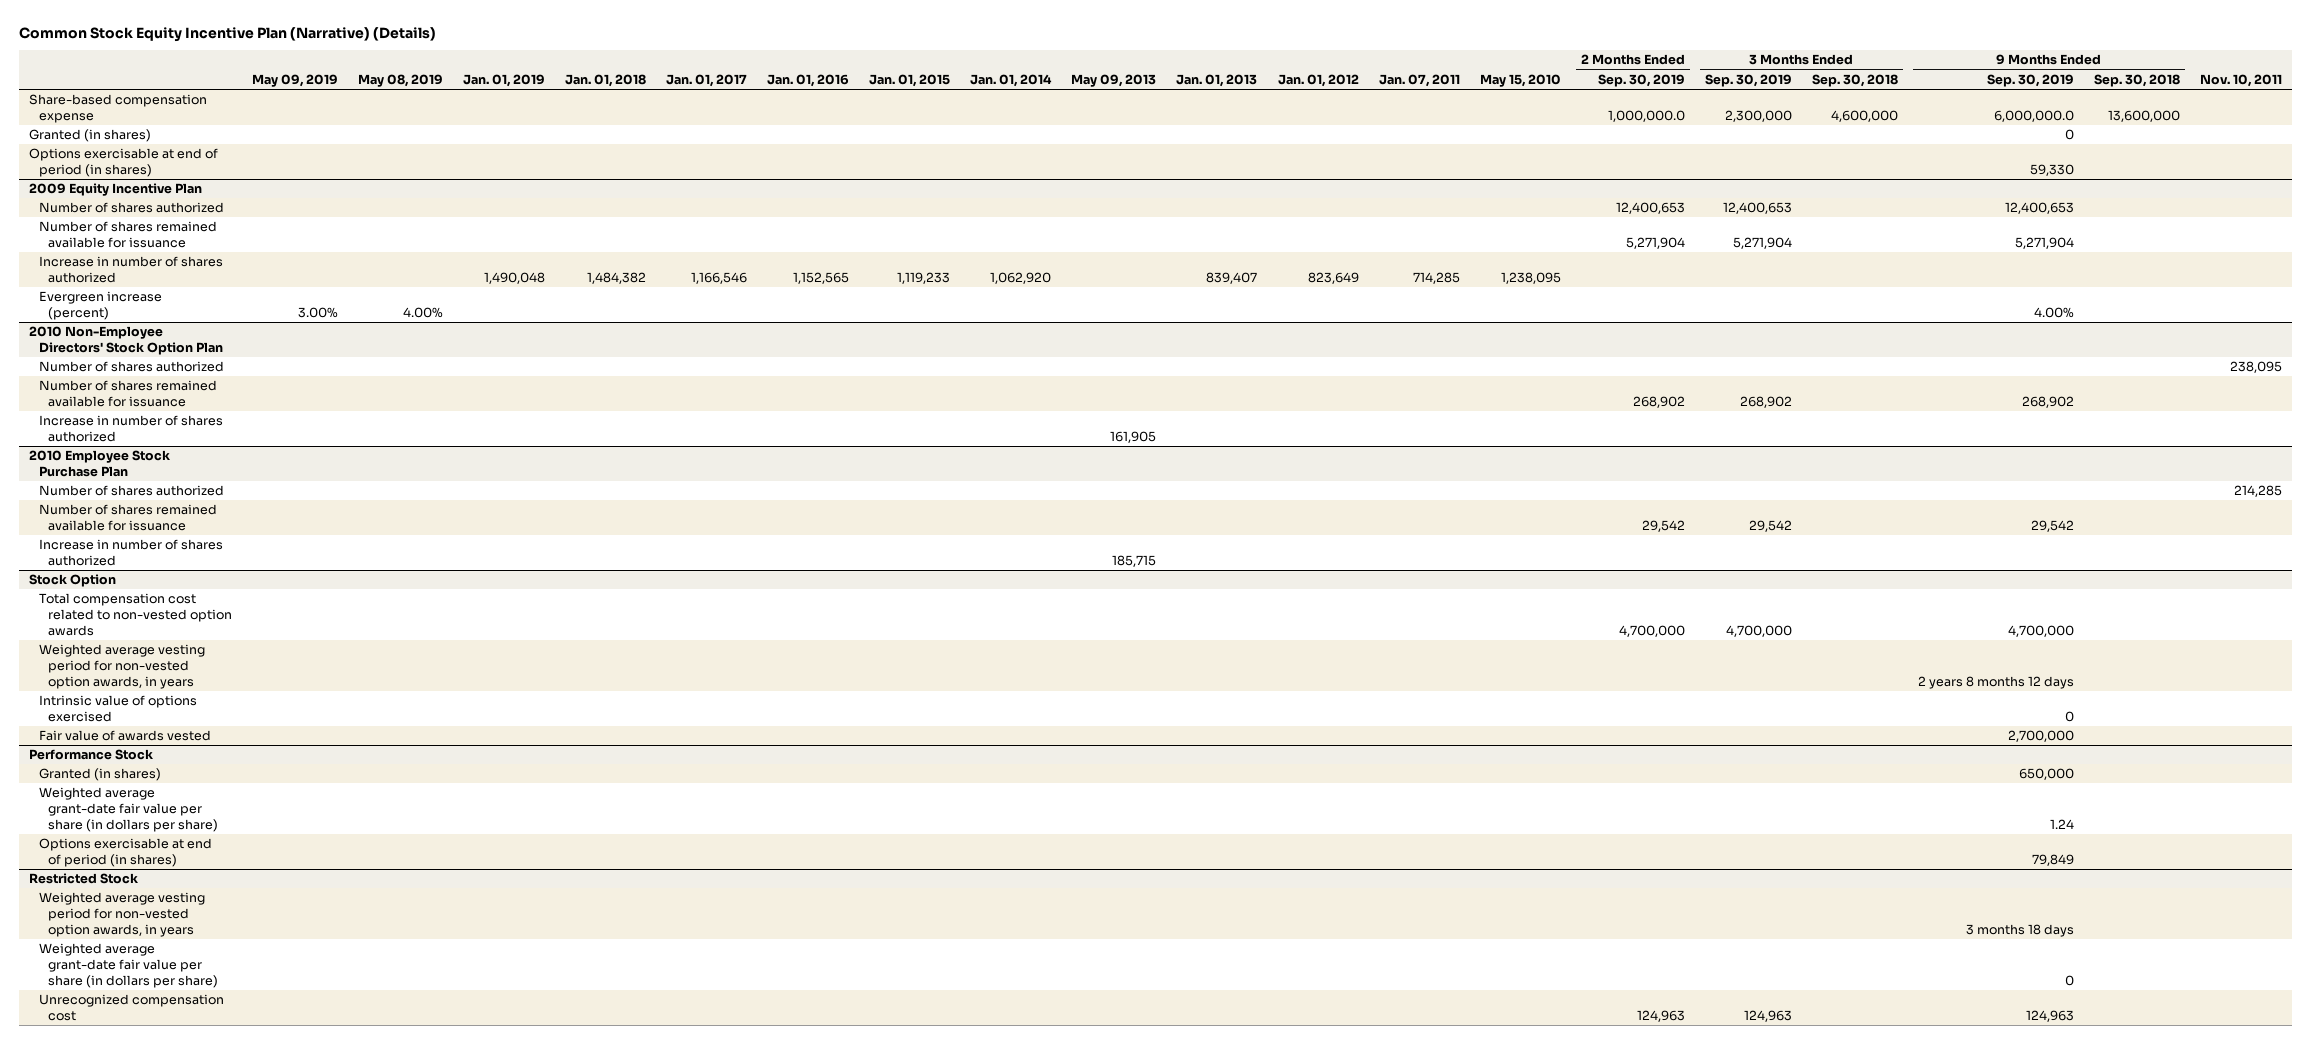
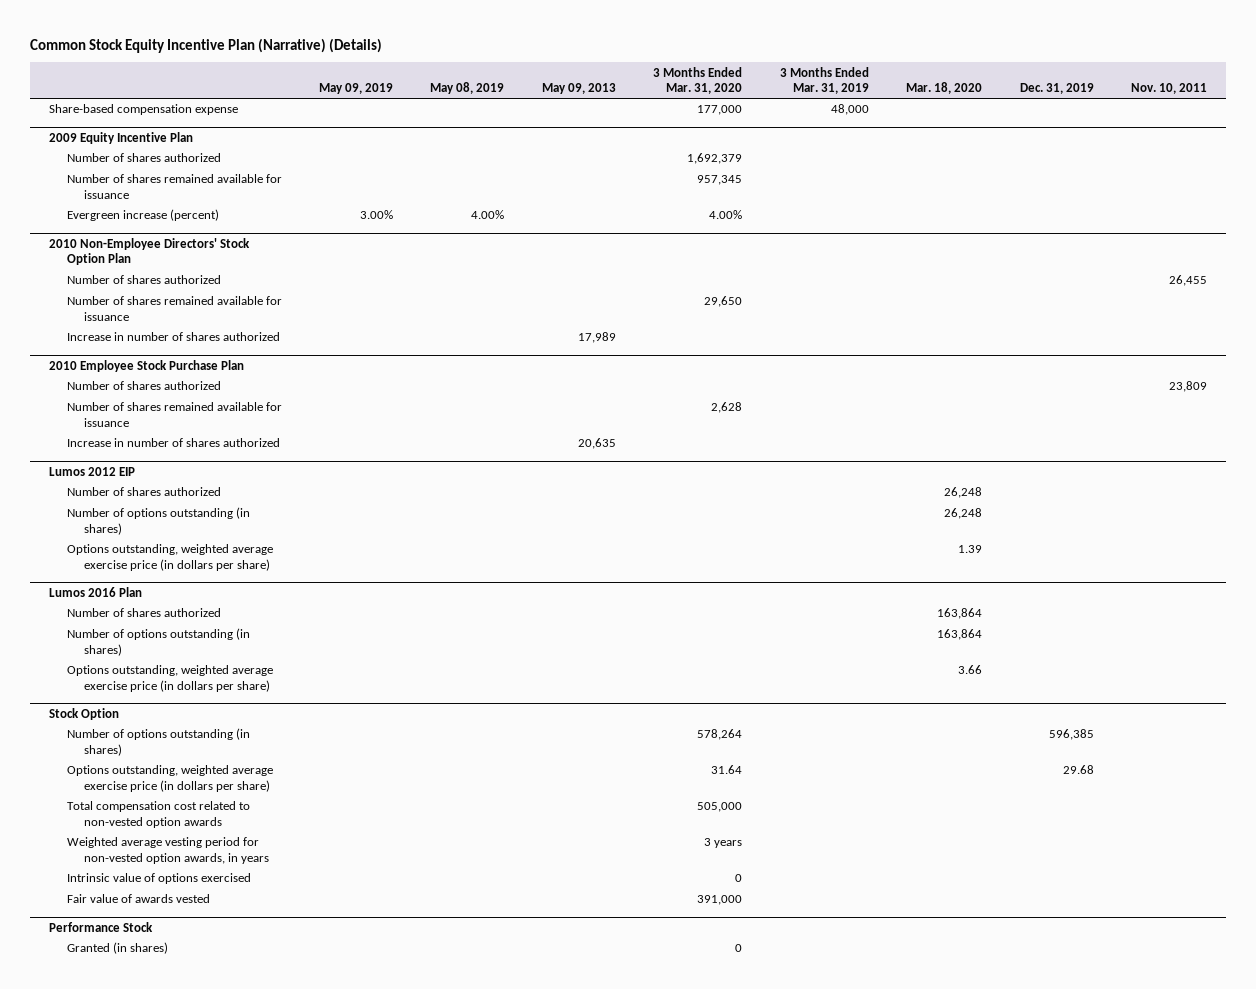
- | May 09, 2019 | May 08, 2019 | Jan. 01, 2019 | Jan. 01, 2018 | Jan. 01, 2017 | Jan. 01, 2016 | Jan. 01, 2015 | Jan. 01, 2014 | May 09, 2013 | Jan. 01, 2013 | Jan. 01, 2012 | Jan. 07, 2011 | May 15, 2010 | 2 Months Ended Sep. 30, 2019 | 3 Months Ended Sep. 30, 2019 | 3 Months Ended Sep. 30, 2018 | 9 Months Ended Sep. 30, 2019 | 9 Months Ended Sep. 30, 2018 | Nov. 10, 2011
+ | May 09, 2019 | May 08, 2019 | May 09, 2013 | 3 Months Ended Mar. 31, 2020 | 3 Months Ended Mar. 31, 2019 | Mar. 18, 2020 | Dec. 31, 2019 | Nov. 10, 2011
- Granted (in shares) | | | | | | | | | | | | | | | | | 0 | |
- Options exercisable at end of period (in shares) | | | | | | | | | | | | | | | | | 59,330 | |
@ 2009 Equity Incentive Plan
- Increase in number of shares authorized | | | 1,490,048 | 1,484,382 | 1,166,546 | 1,152,565 | 1,119,233 | 1,062,920 | | 839,407 | 823,649 | 714,285 | 1,238,095 | | | | | |
@ 2010 Non-Employee Directors' Stock Option Plan
- Number of shares authorized | | | | | | | | | | | | | | | | | | | 238,095
+ Number of shares authorized | | | | | | | | 26,455
- Increase in number of shares authorized | | | | | | | | | 161,905 | | | | | | | | | |
+ Increase in number of shares authorized | | | 17,989 | | | | |
@ 2010 Employee Stock Purchase Plan
- Number of shares authorized | | | | | | | | | | | | | | | | | | | 214,285
+ Number of shares authorized | | | | | | | | 23,809
- Increase in number of shares authorized | | | | | | | | | 185,715 | | | | | | | | | |
+ Increase in number of shares authorized | | | 20,635 | | | | |
+ Lumos 2012 EIP
+ Number of shares authorized | | | | | | 26,248 | |
+ Number of options outstanding (in shares) | | | | | | 26,248 | |
+ Options outstanding, weighted average exercise price (in dollars per share) | | | | | | 1.39 | |
+ Lumos 2016 Plan
+ Number of shares authorized | | | | | | 163,864 | |
+ Number of options outstanding (in shares) | | | | | | 163,864 | |
+ Options outstanding, weighted average exercise price (in dollars per share) | | | | | | 3.66 | |
@ Stock Option
+ Number of options outstanding (in shares) | | | | 578,264 | | | 596,385 |
+ Options outstanding, weighted average exercise price (in dollars per share) | | | | 31.64 | | | 29.68 |
@ Performance Stock
- Weighted average grant-date fair value per share (in dollars per share) | | | | | | | | | | | | | | | | | 1.24 | |
- Options exercisable at end of period (in shares) | | | | | | | | | | | | | | | | | 79,849 | |
- Restricted Stock
- Weighted average vesting period for non-vested option awards, in years | | | | | | | | | | | | | | | | | 3 months 18 days | |
- Weighted average grant-date fair value per share (in dollars per share) | | | | | | | | | | | | | | | | | 0 | |
- Unrecognized compensation cost | | | | | | | | | | | | | | 124,963 | 124,963 | | 124,963 | |

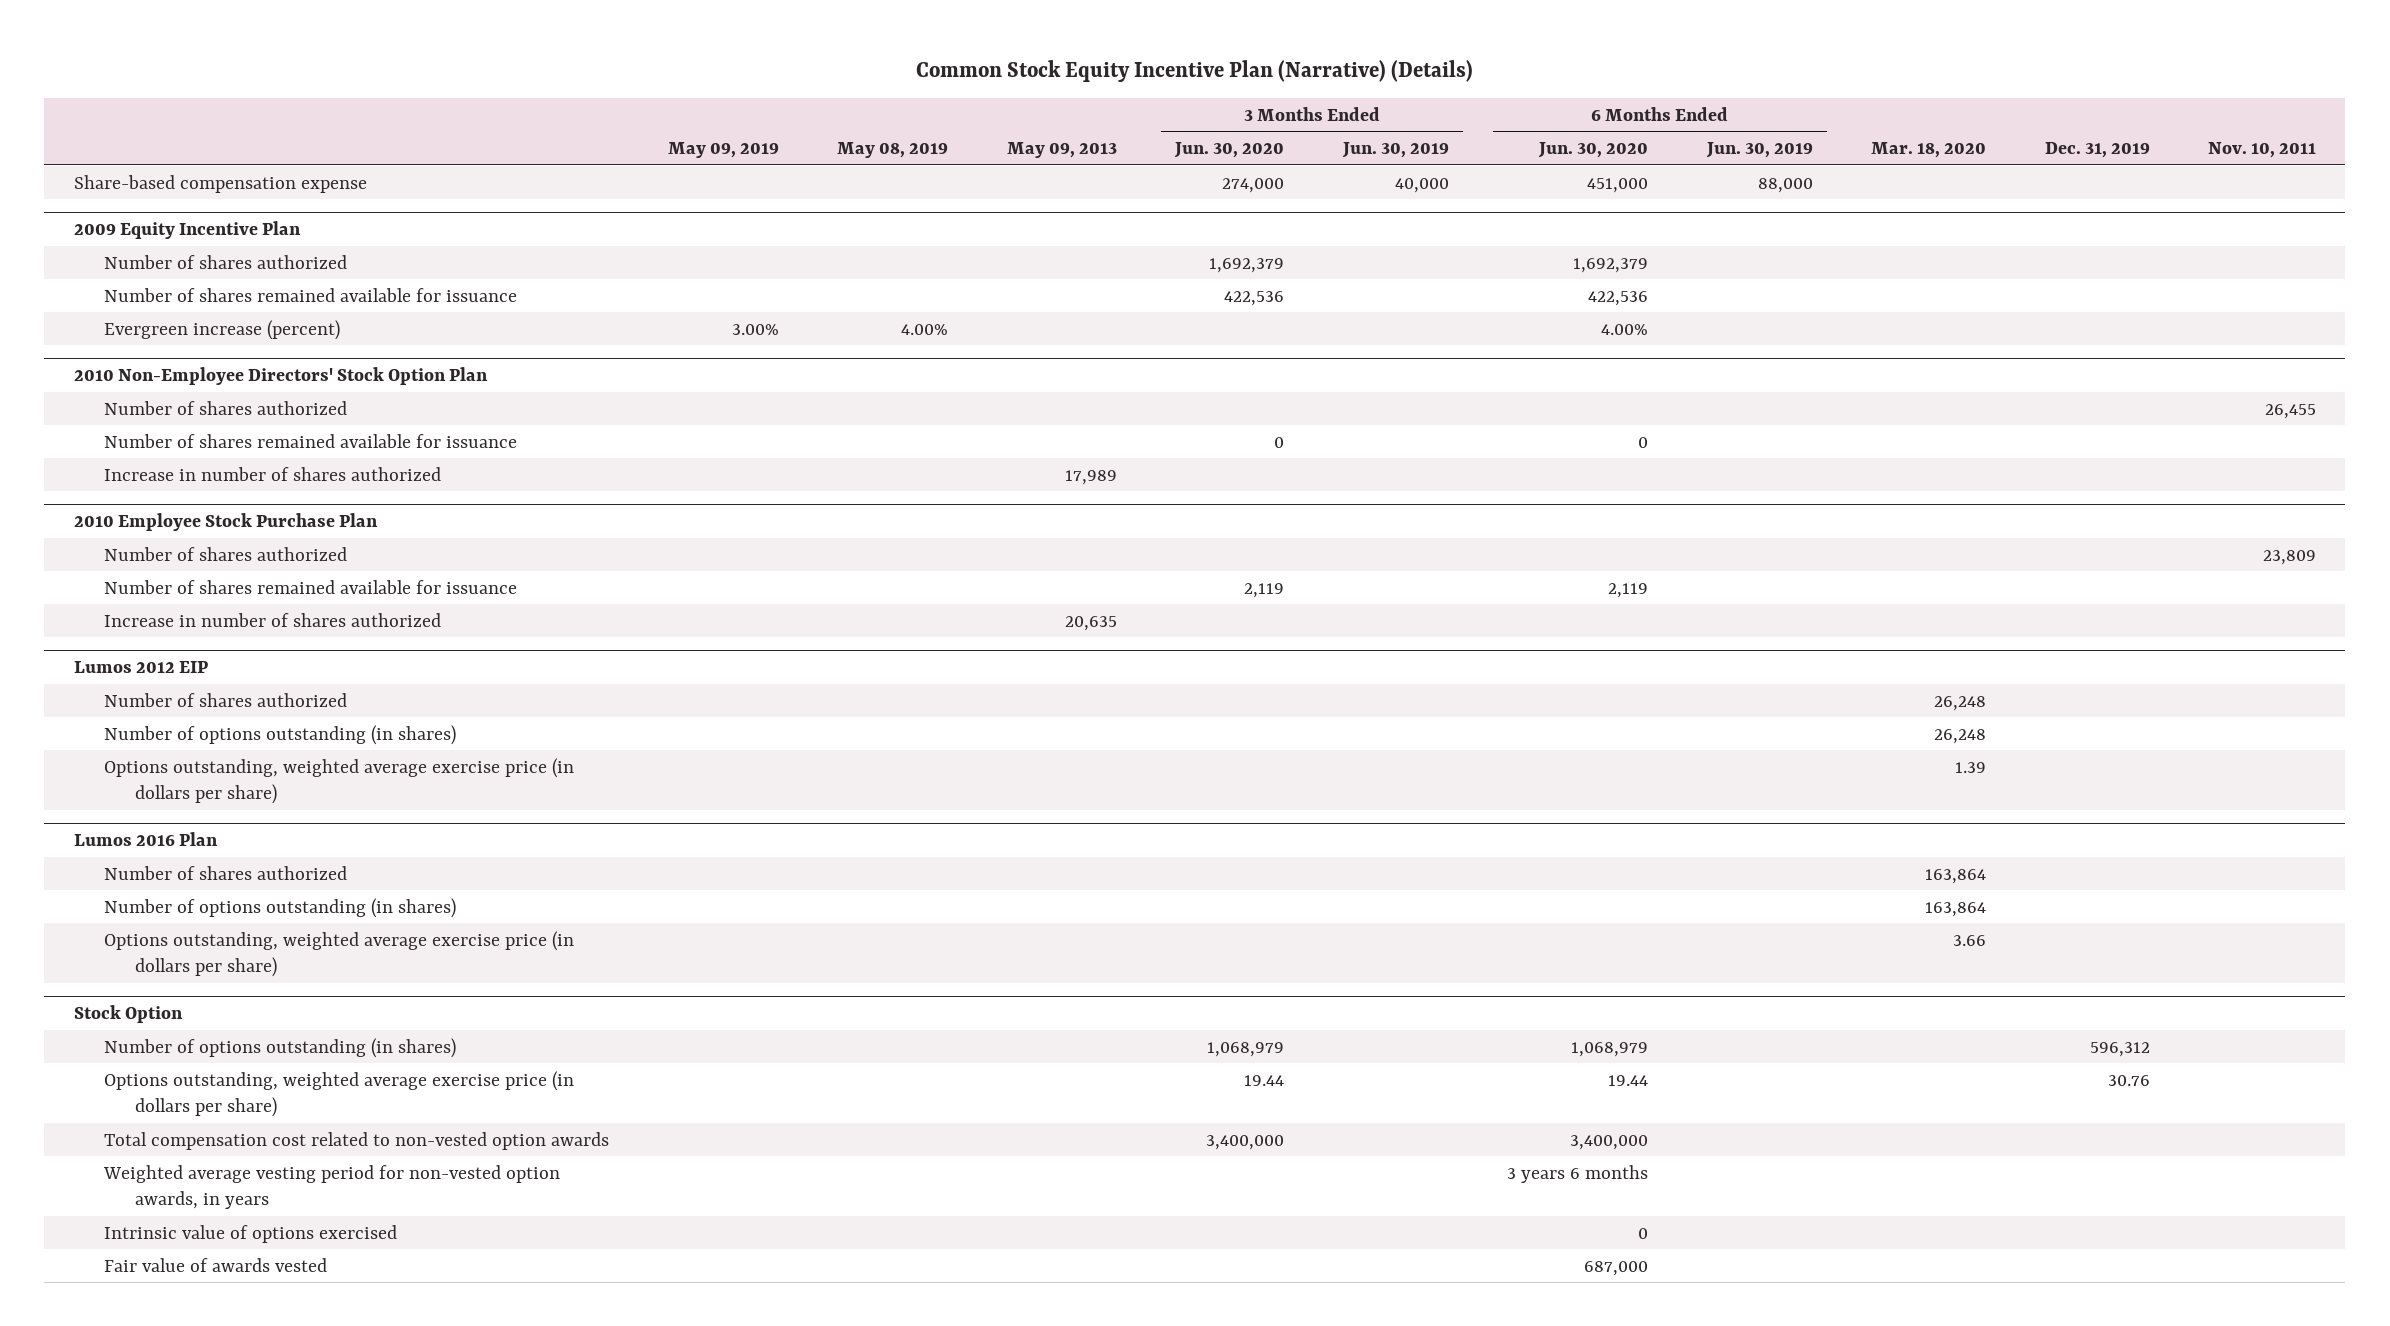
- | May 09, 2019 | May 08, 2019 | May 09, 2013 | 3 Months Ended Mar. 31, 2020 | 3 Months Ended Mar. 31, 2019 | Mar. 18, 2020 | Dec. 31, 2019 | Nov. 10, 2011
+ | May 09, 2019 | May 08, 2019 | May 09, 2013 | 3 Months Ended Jun. 30, 2020 | 3 Months Ended Jun. 30, 2019 | 6 Months Ended Jun. 30, 2020 | 6 Months Ended Jun. 30, 2019 | Mar. 18, 2020 | Dec. 31, 2019 | Nov. 10, 2011
@ Stock Option
- Number of options outstanding (in shares) | | | | 578,264 | | | 596,385 |
- Options outstanding, weighted average exercise price (in dollars per share) | | | | 31.64 | | | 29.68 |
+ Number of options outstanding (in shares) | | | | 1,068,979 | | 1,068,979 | | | 596,312 |
+ Options outstanding, weighted average exercise price (in dollars per share) | | | | 19.44 | | 19.44 | | | 30.76 |
- Performance Stock
- Granted (in shares) | | | | 0 | | | |

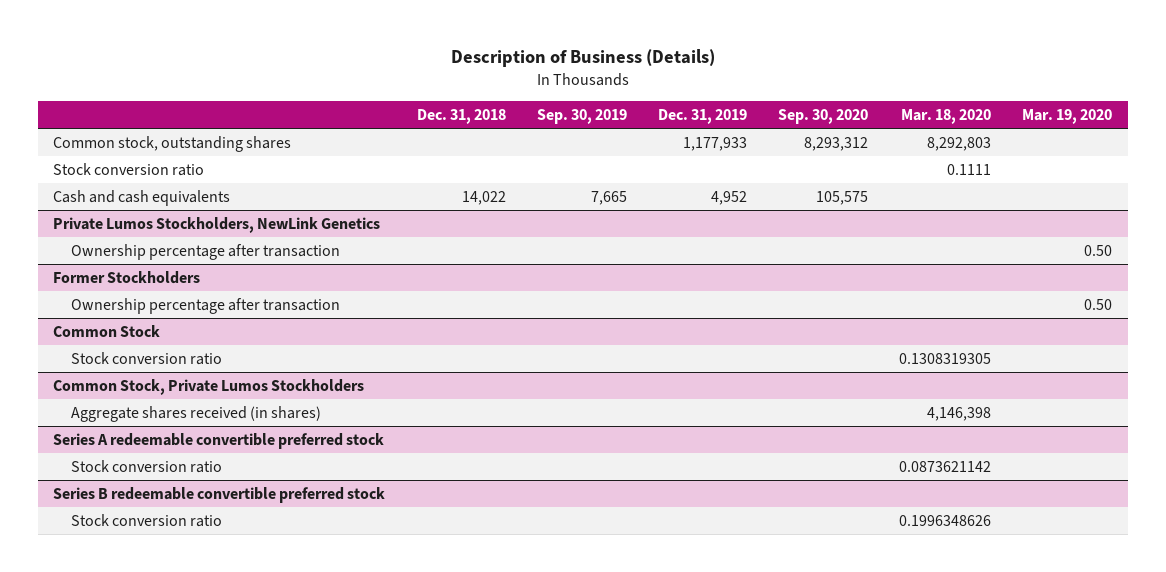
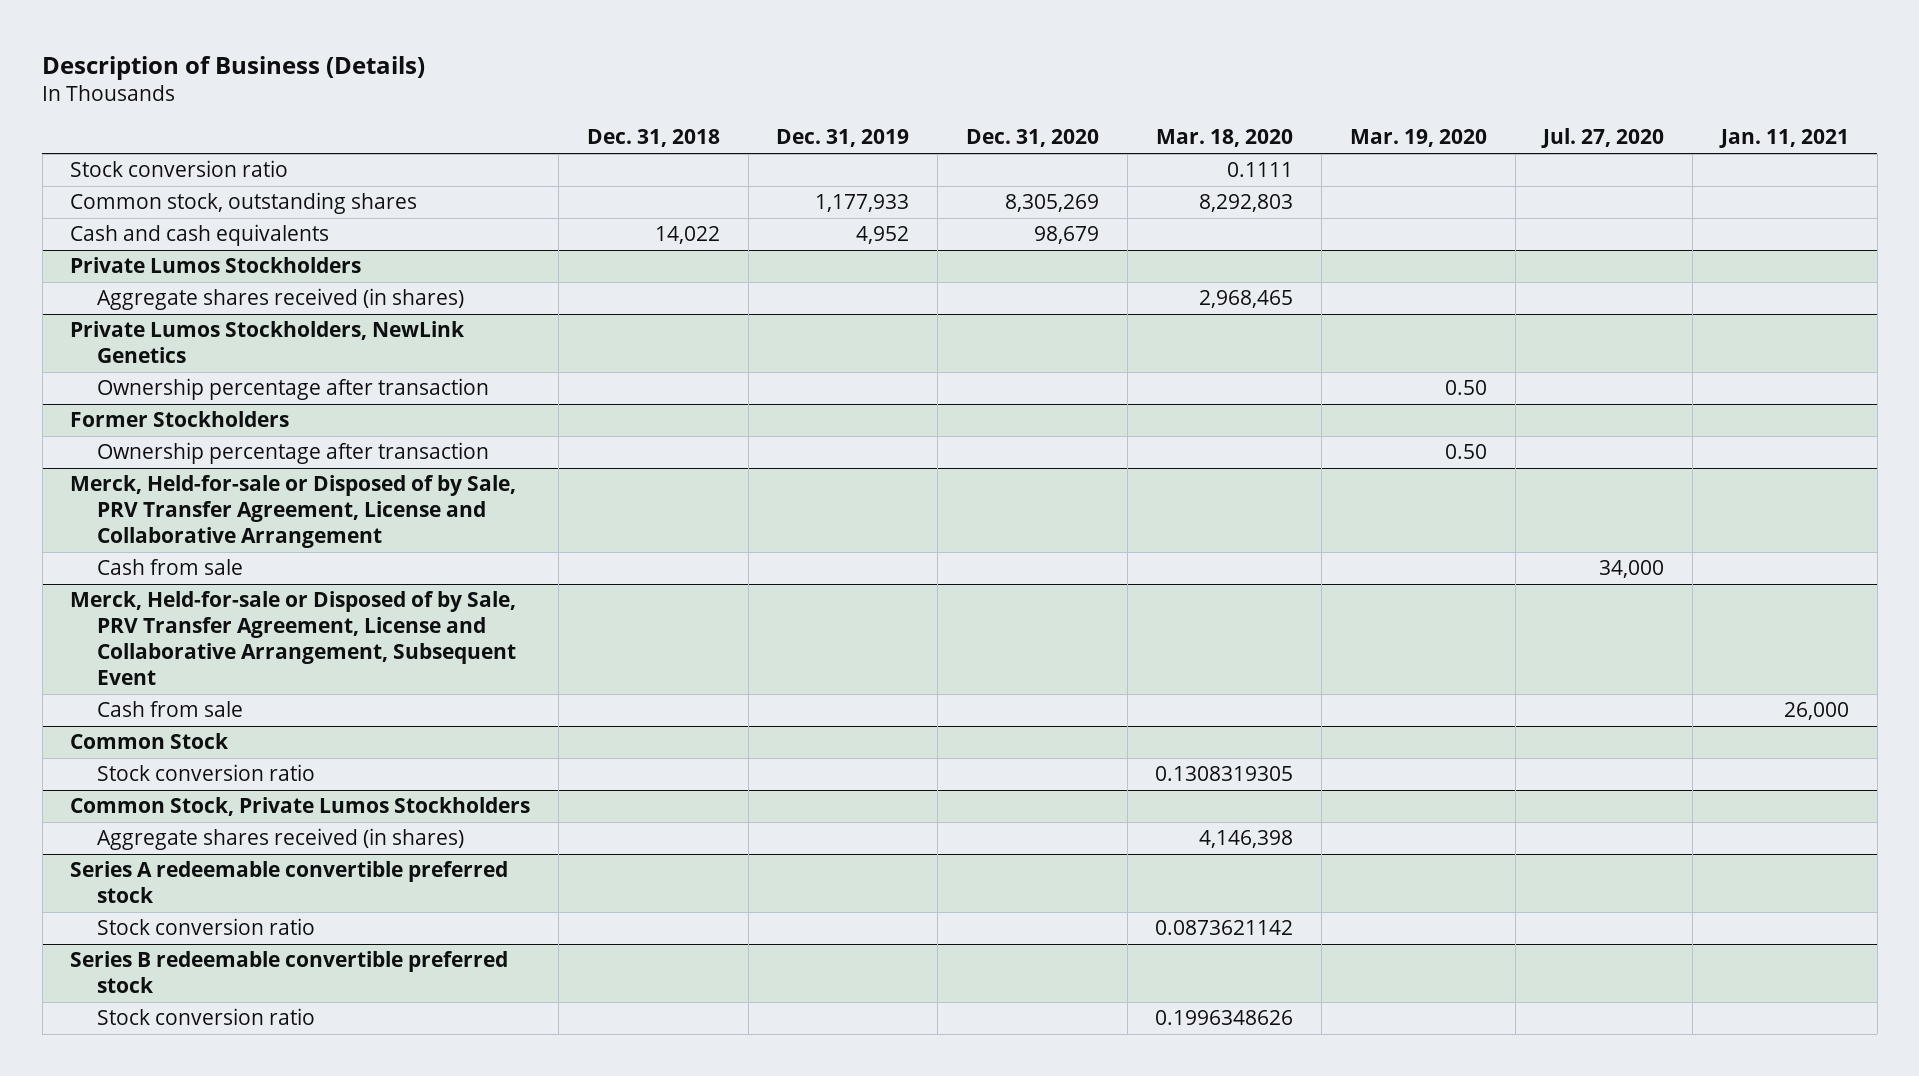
- | Dec. 31, 2018 | Sep. 30, 2019 | Dec. 31, 2019 | Sep. 30, 2020 | Mar. 18, 2020 | Mar. 19, 2020
+ | Dec. 31, 2018 | Dec. 31, 2019 | Dec. 31, 2020 | Mar. 18, 2020 | Mar. 19, 2020 | Jul. 27, 2020 | Jan. 11, 2021
moved down: Common stock, outstanding shares | | 1,177,933 | 8,305,269 | 8,292,803 | | |
+ Private Lumos Stockholders
+ Aggregate shares received (in shares) | | | | 2,968,465 | | |
+ Merck, Held-for-sale or Disposed of by Sale, PRV Transfer Agreement, License and Collaborative Arrangement
+ Cash from sale | | | | | | 34,000 |
+ Merck, Held-for-sale or Disposed of by Sale, PRV Transfer Agreement, License and Collaborative Arrangement, Subsequent Event
+ Cash from sale | | | | | | | 26,000

